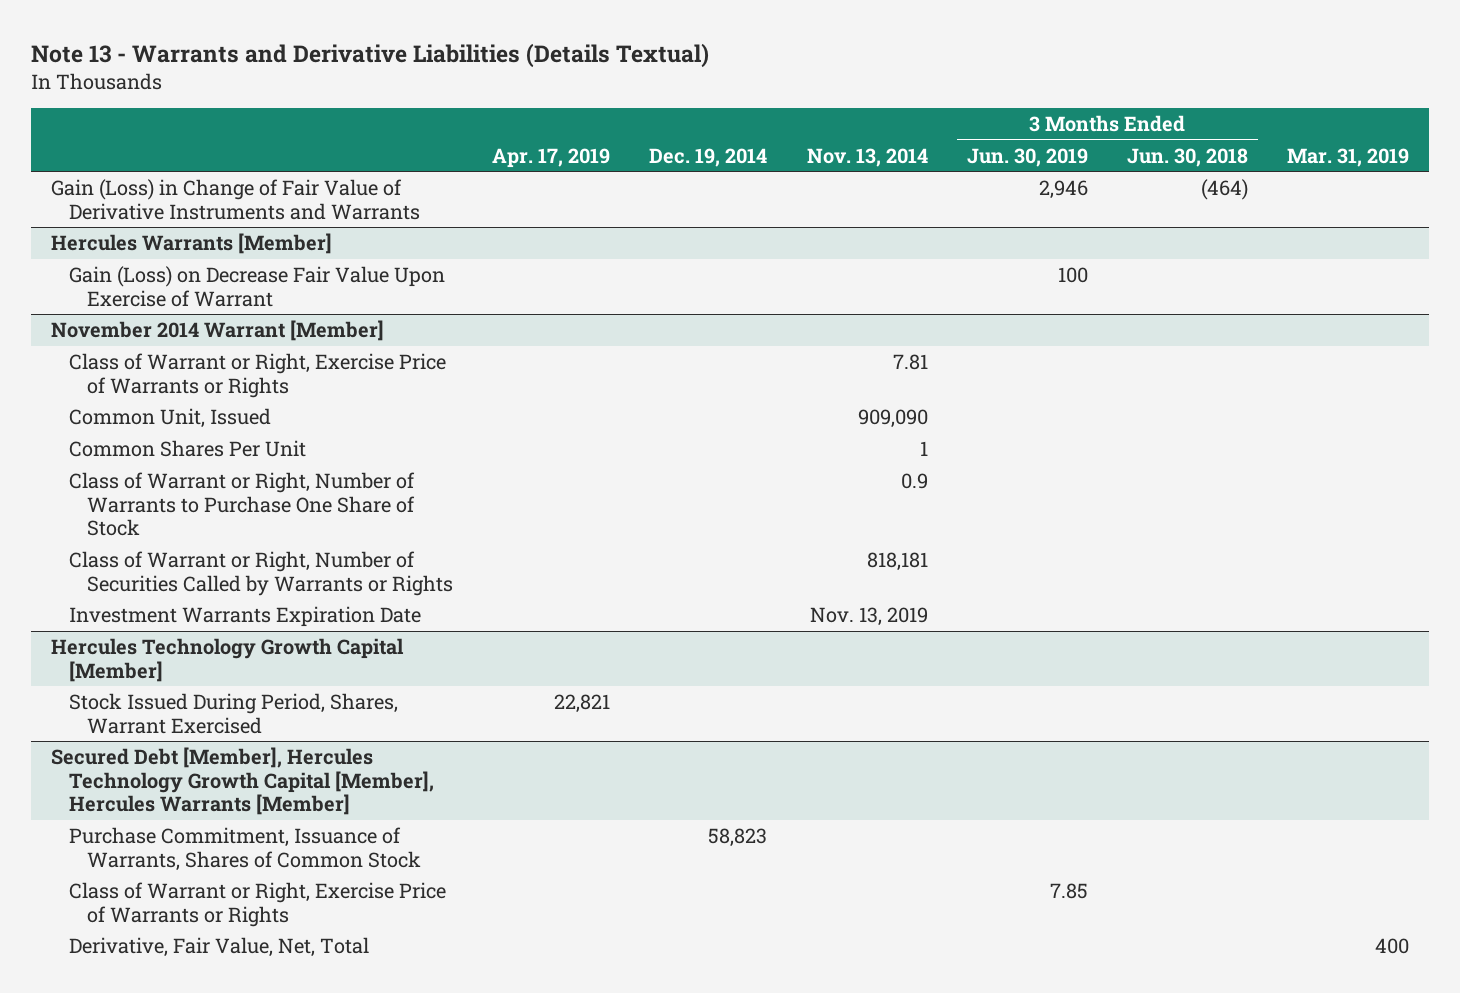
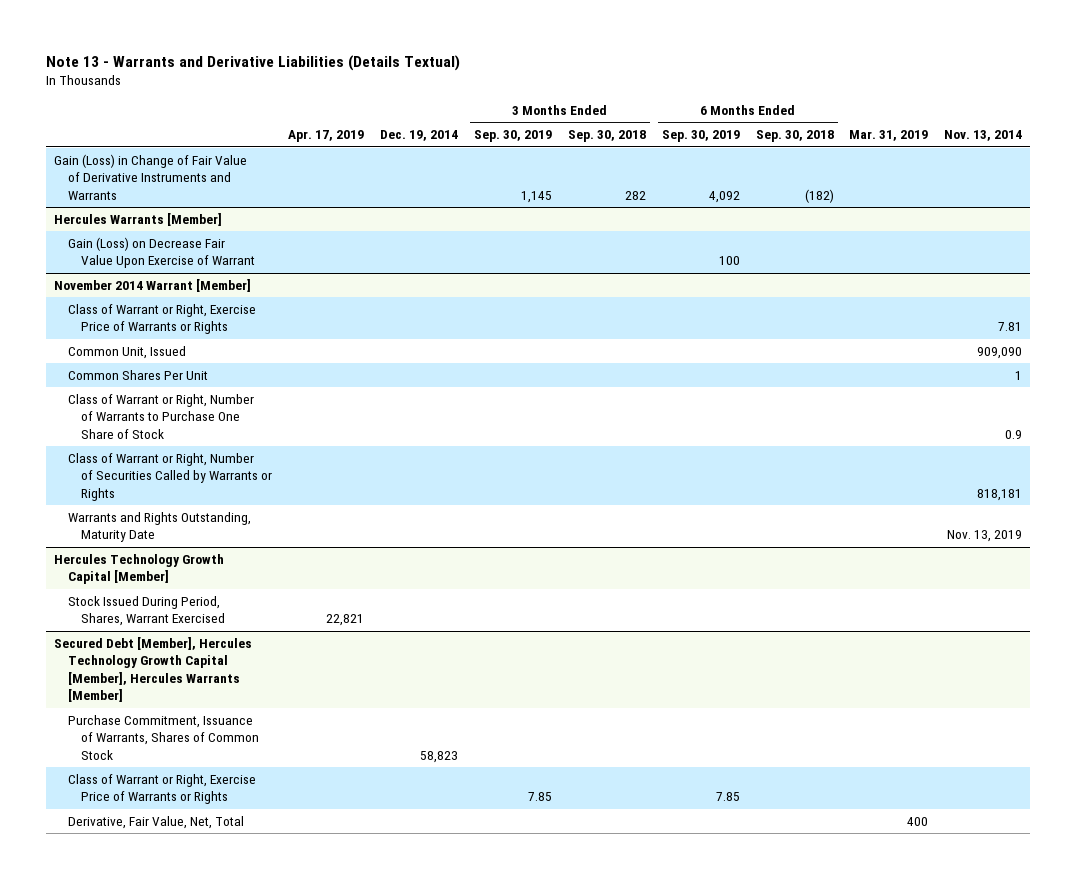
- | Apr. 17, 2019 | Dec. 19, 2014 | Nov. 13, 2014 | 3 Months Ended Jun. 30, 2019 | 3 Months Ended Jun. 30, 2018 | Mar. 31, 2019
+ | Apr. 17, 2019 | Dec. 19, 2014 | 3 Months Ended Sep. 30, 2019 | 3 Months Ended Sep. 30, 2018 | 6 Months Ended Sep. 30, 2019 | 6 Months Ended Sep. 30, 2018 | Mar. 31, 2019 | Nov. 13, 2014
@ November 2014 Warrant [Member]
- Investment Warrants Expiration Date | | | Nov. 13, 2019 | | |
+ Warrants and Rights Outstanding, Maturity Date | | | | | | | | Nov. 13, 2019

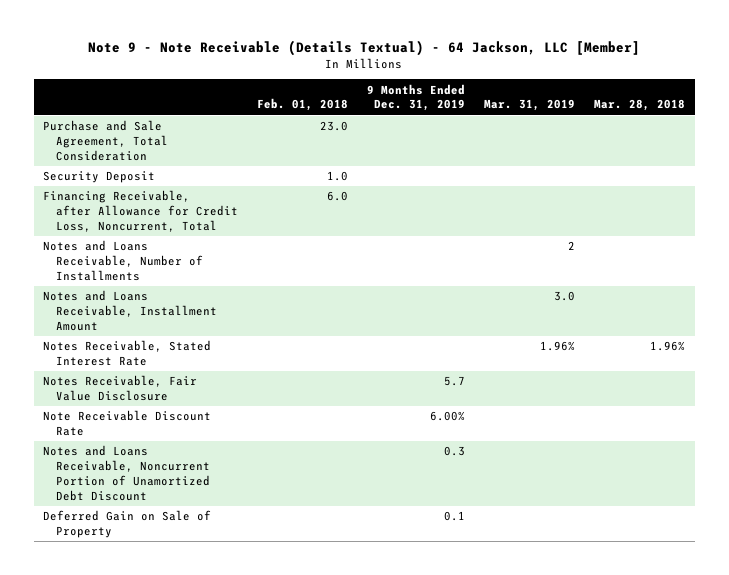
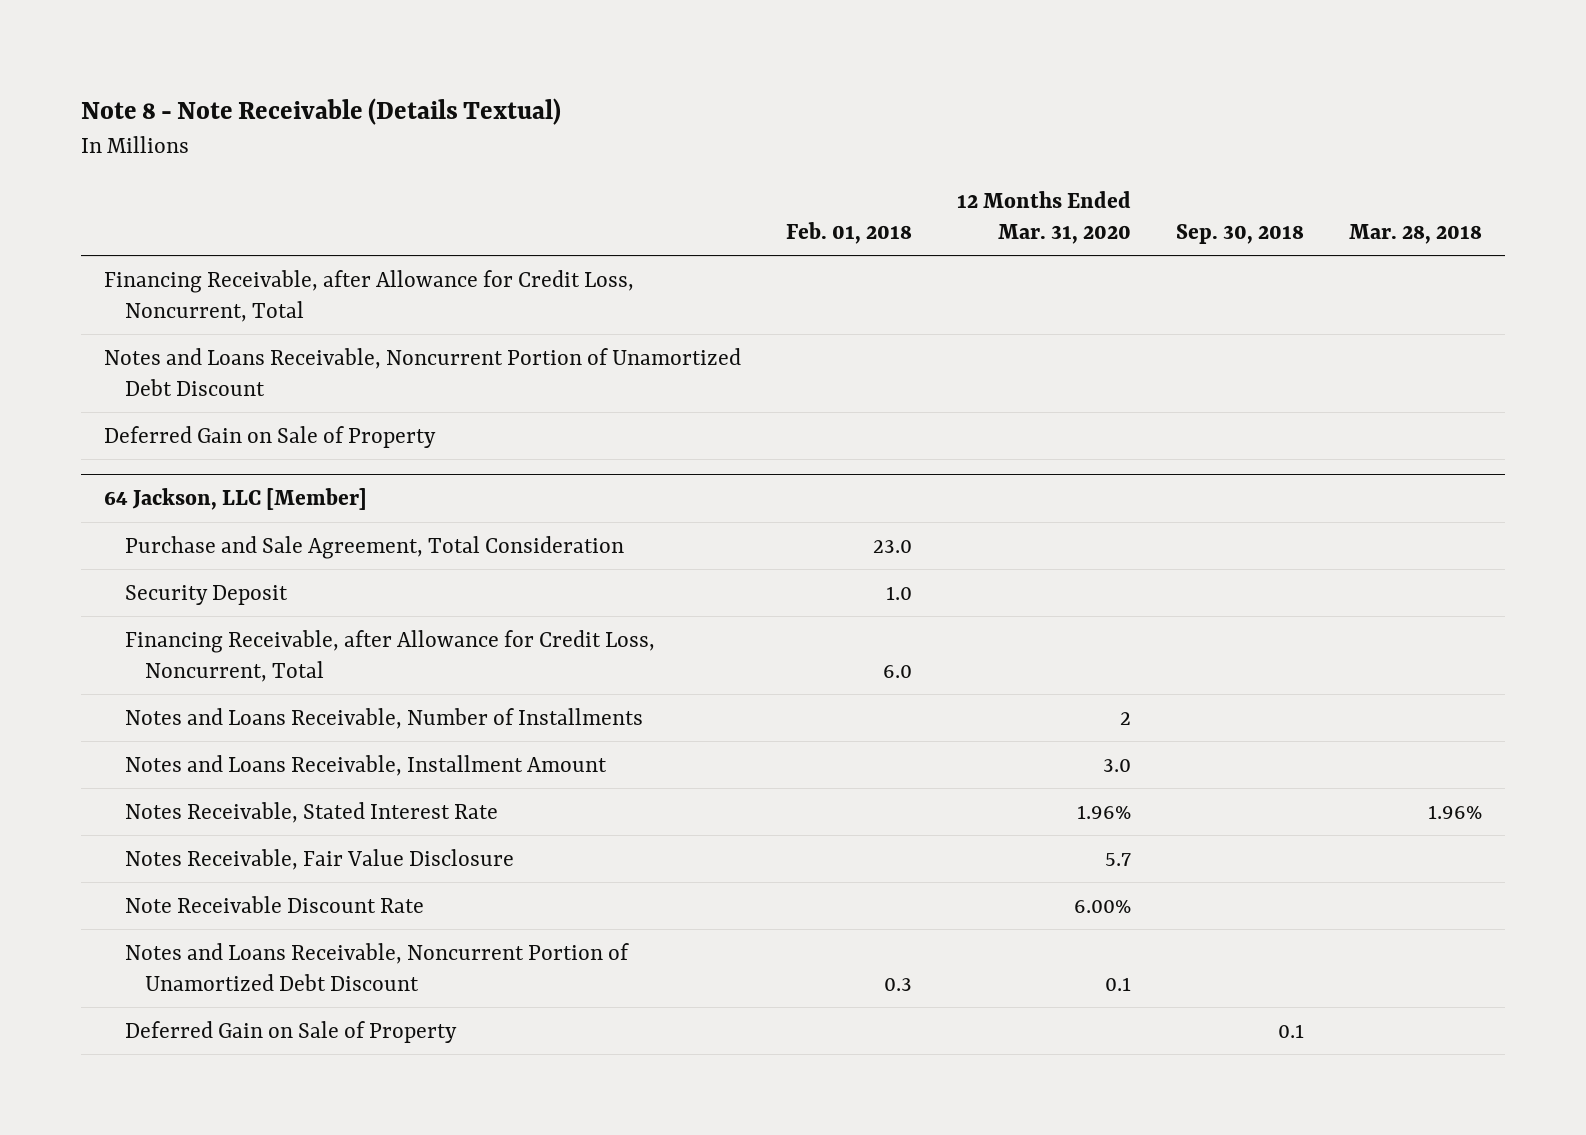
- Note 9 - Note Receivable (Details Textual) - 64 Jackson, LLC [Member]
+ Note 8 - Note Receivable (Details Textual)
- | Feb. 01, 2018 | 9 Months Ended Dec. 31, 2019 | Mar. 31, 2019 | Mar. 28, 2018
+ | Feb. 01, 2018 | 12 Months Ended Mar. 31, 2020 | Sep. 30, 2018 | Mar. 28, 2018
+ Financing Receivable, after Allowance for Credit Loss, Noncurrent, Total
moved up: Notes and Loans Receivable, Noncurrent Portion of Unamortized Debt Discount
+ Deferred Gain on Sale of Property
+ 64 Jackson, LLC [Member]
+ Notes and Loans Receivable, Noncurrent Portion of Unamortized Debt Discount | 0.3 | 0.1 | |

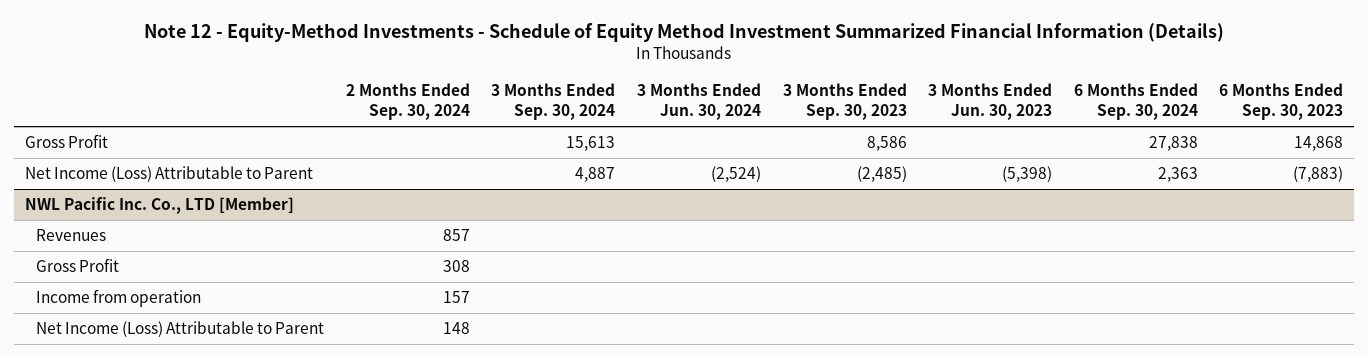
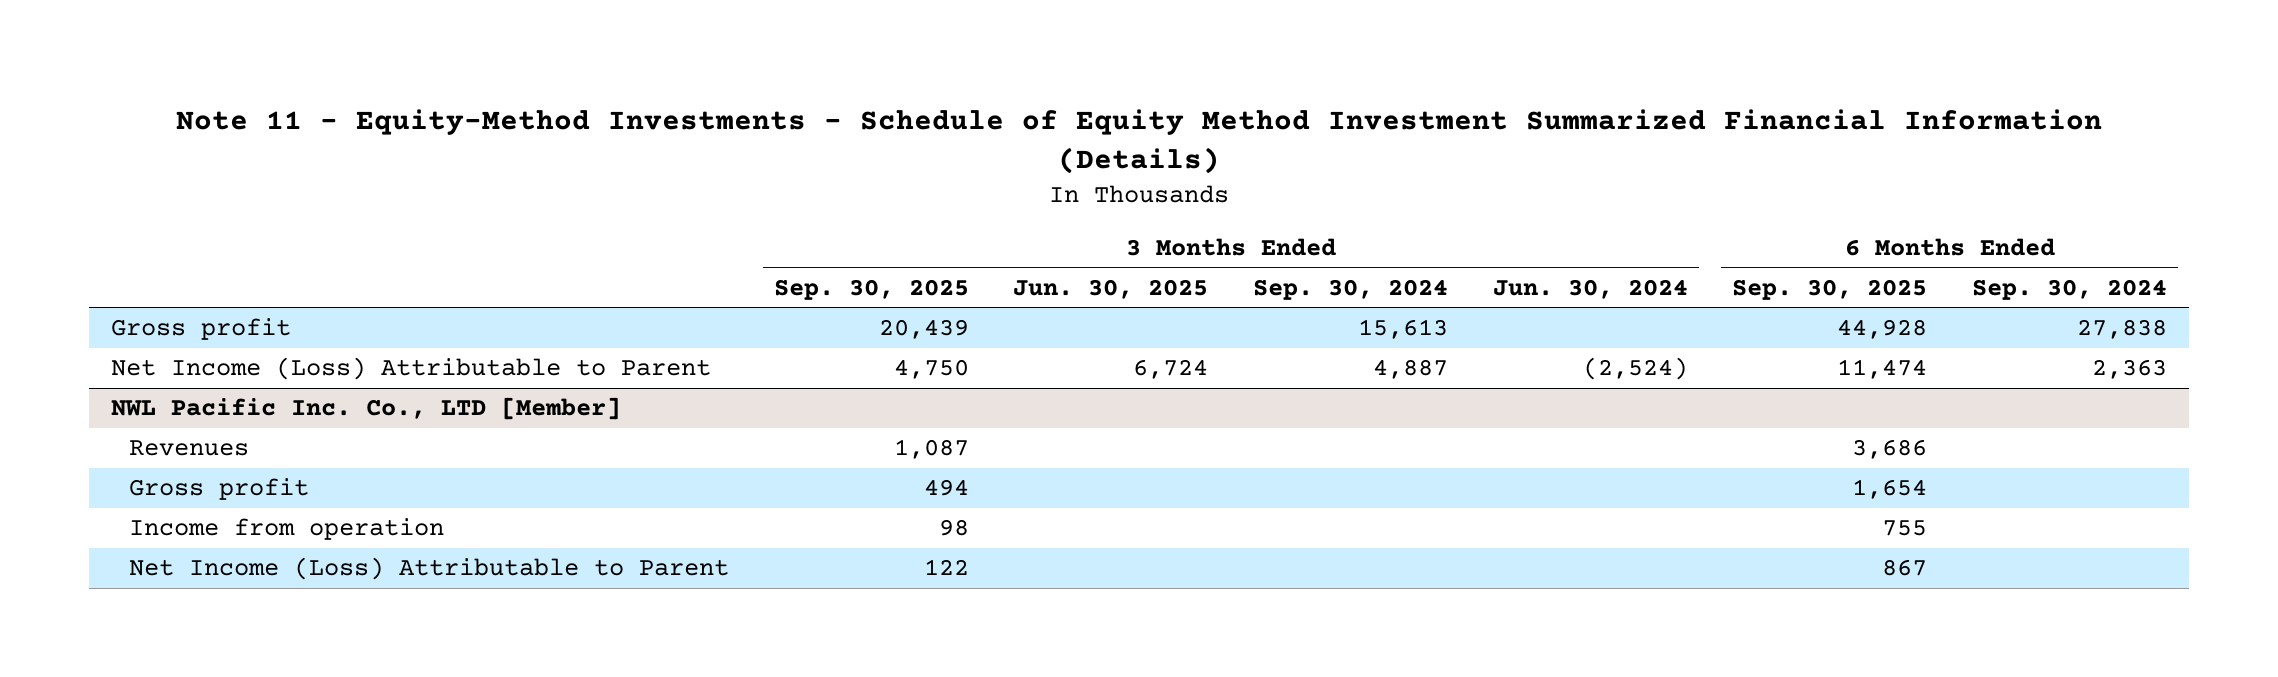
- Note 12 - Equity-Method Investments - Schedule of Equity Method Investment Summarized Financial Information (Details)
+ Note 11 - Equity-Method Investments - Schedule of Equity Method Investment Summarized Financial Information (Details)
- | 2 Months Ended Sep. 30, 2024 | 3 Months Ended Sep. 30, 2024 | 3 Months Ended Jun. 30, 2024 | 3 Months Ended Sep. 30, 2023 | 3 Months Ended Jun. 30, 2023 | 6 Months Ended Sep. 30, 2024 | 6 Months Ended Sep. 30, 2023
+ | 3 Months Ended Sep. 30, 2025 | 3 Months Ended Jun. 30, 2025 | 3 Months Ended Sep. 30, 2024 | 3 Months Ended Jun. 30, 2024 | 6 Months Ended Sep. 30, 2025 | 6 Months Ended Sep. 30, 2024
- Gross Profit | | 15,613 | | 8,586 | | 27,838 | 14,868
+ Gross profit | 20,439 | | 15,613 | | 44,928 | 27,838
@ NWL Pacific Inc. Co., LTD [Member]
- Gross Profit | 308 | | | | | |
+ Gross profit | 494 | | | | 1,654 |

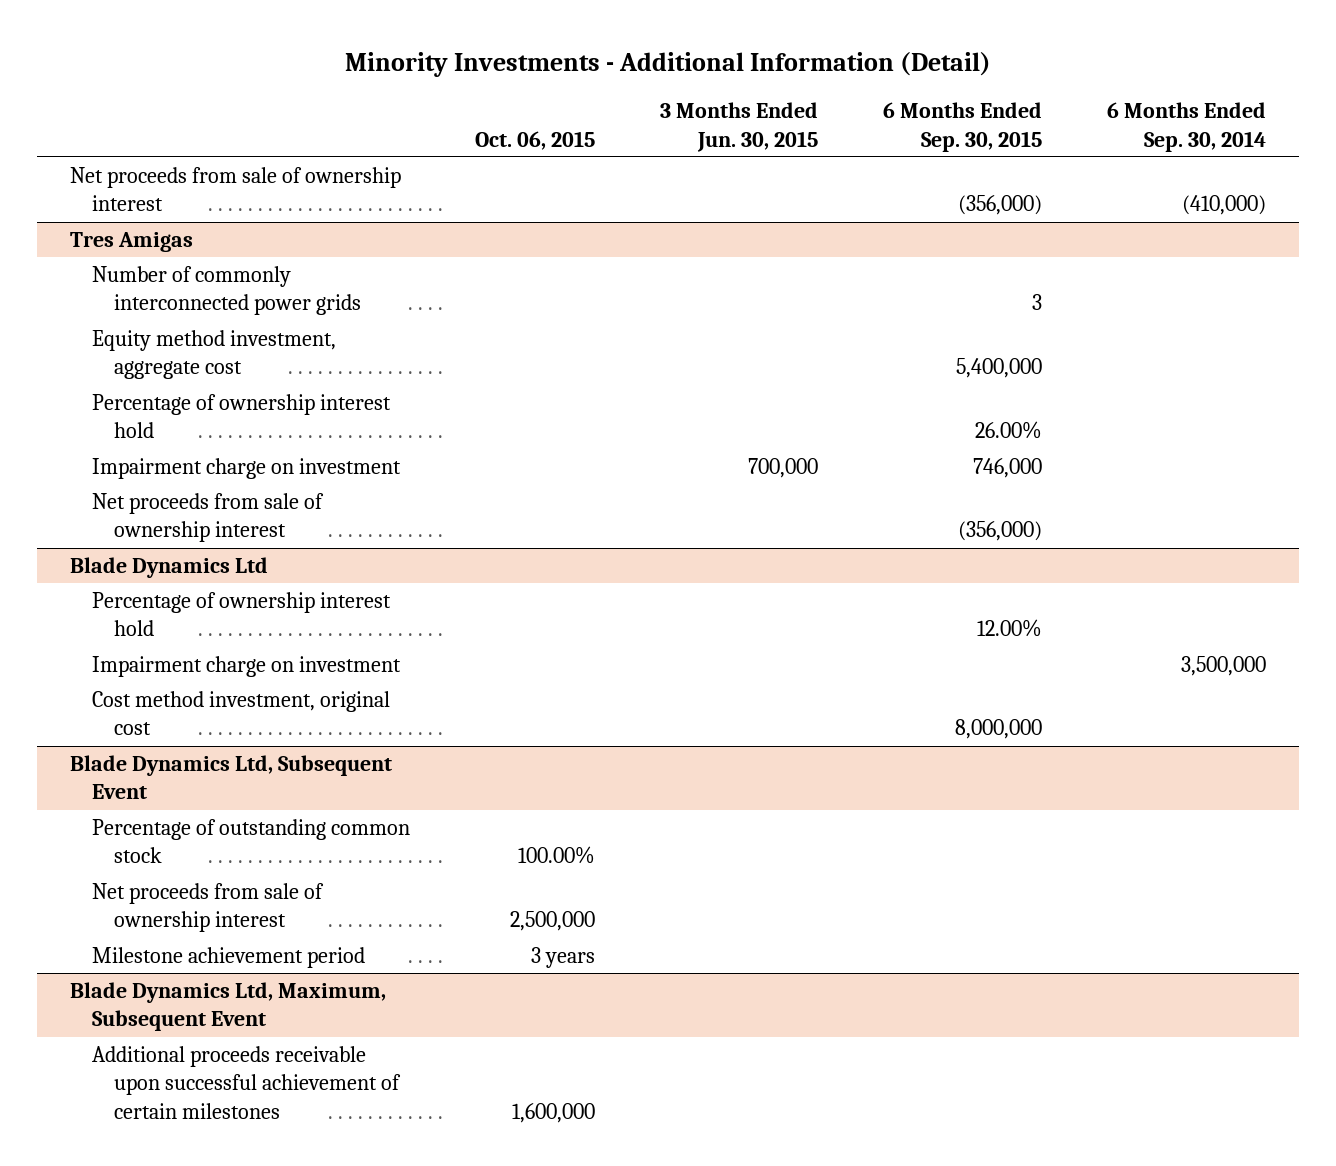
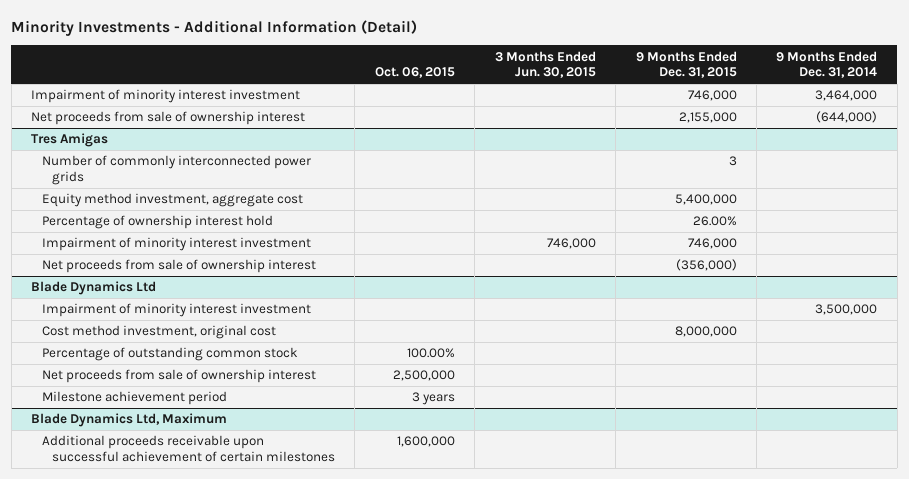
- | Oct. 06, 2015 | 3 Months Ended Jun. 30, 2015 | 6 Months Ended Sep. 30, 2015 | 6 Months Ended Sep. 30, 2014
+ | Oct. 06, 2015 | 3 Months Ended Jun. 30, 2015 | 9 Months Ended Dec. 31, 2015 | 9 Months Ended Dec. 31, 2014
+ Impairment of minority interest investment | | | 746,000 | 3,464,000
@ Tres Amigas
- Impairment charge on investment | | 700,000 | 746,000 |
+ Impairment of minority interest investment | | 746,000 | 746,000 |
@ Blade Dynamics Ltd
- Percentage of ownership interest hold | | | 12.00% |
- Impairment charge on investment | | | | 3,500,000
+ Impairment of minority interest investment | | | | 3,500,000
- Blade Dynamics Ltd, Subsequent Event
- Percentage of outstanding common stock | 100.00% | | |
- Net proceeds from sale of ownership interest | 2,500,000 | | |
- Milestone achievement period | 3 years | | |
- Blade Dynamics Ltd, Maximum, Subsequent Event
@ Blade Dynamics Ltd
+ Percentage of outstanding common stock | 100.00% | | |
+ Net proceeds from sale of ownership interest | 2,500,000 | | |
+ Milestone achievement period | 3 years | | |
+ Blade Dynamics Ltd, Maximum

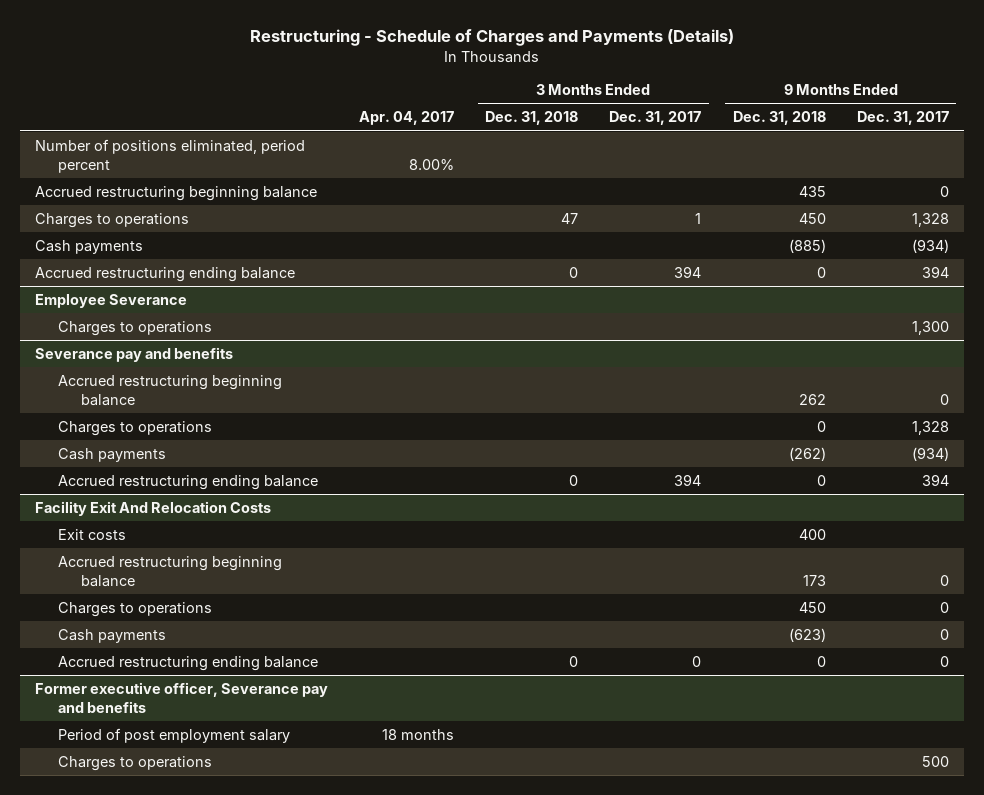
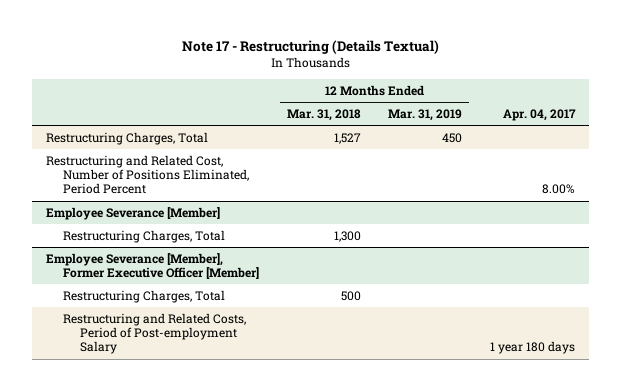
- Restructuring - Schedule of Charges and Payments (Details)
+ Note 17 - Restructuring (Details Textual)
- | Apr. 04, 2017 | 3 Months Ended Dec. 31, 2018 | 3 Months Ended Dec. 31, 2017 | 9 Months Ended Dec. 31, 2018 | 9 Months Ended Dec. 31, 2017
+ | 12 Months Ended Mar. 31, 2018 | 12 Months Ended Mar. 31, 2019 | Apr. 04, 2017
- Number of positions eliminated, period percent | 8.00% | | | |
- Accrued restructuring beginning balance | | | | 435 | 0
- Charges to operations | | 47 | 1 | 450 | 1,328
- Cash payments | | | | (885) | (934)
- Accrued restructuring ending balance | | 0 | 394 | 0 | 394
- Employee Severance
- Charges to operations | | | | | 1,300
- Severance pay and benefits
- Accrued restructuring beginning balance | | | | 262 | 0
- Charges to operations | | | | 0 | 1,328
- Cash payments | | | | (262) | (934)
- Accrued restructuring ending balance | | 0 | 394 | 0 | 394
- Facility Exit And Relocation Costs
- Exit costs | | | | 400 |
- Accrued restructuring beginning balance | | | | 173 | 0
- Charges to operations | | | | 450 | 0
- Cash payments | | | | (623) | 0
- Accrued restructuring ending balance | | 0 | 0 | 0 | 0
- Former executive officer, Severance pay and benefits
- Period of post employment salary | 18 months | | | |
- Charges to operations | | | | | 500
+ Restructuring Charges, Total | 1,527 | 450 |
+ Restructuring and Related Cost, Number of Positions Eliminated, Period Percent | | | 8.00%
+ Employee Severance [Member]
+ Restructuring Charges, Total | 1,300 | |
+ Employee Severance [Member], Former Executive Officer [Member]
+ Restructuring Charges, Total | 500 | |
+ Restructuring and Related Costs, Period of Post-employment Salary | | | 1 year 180 days

